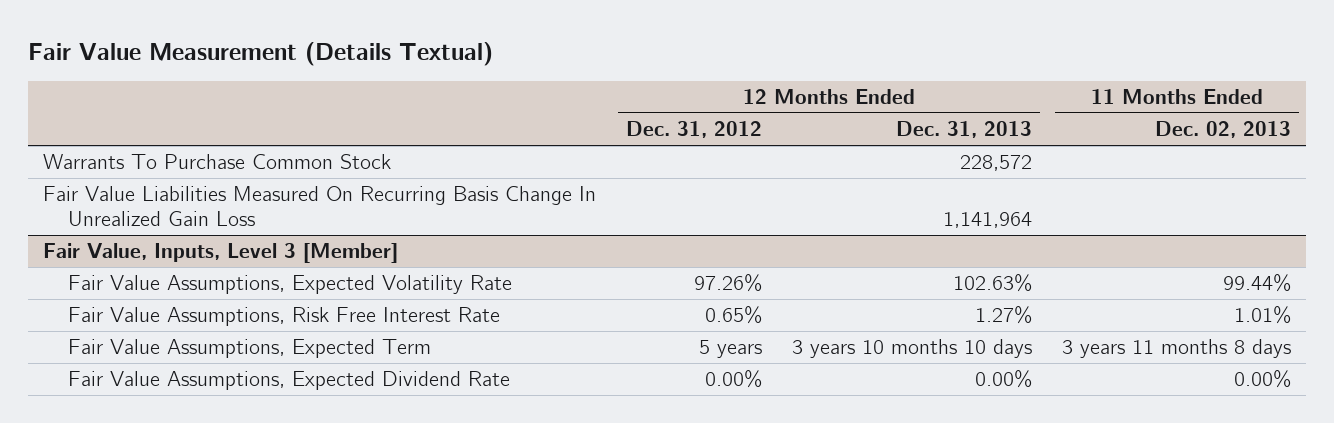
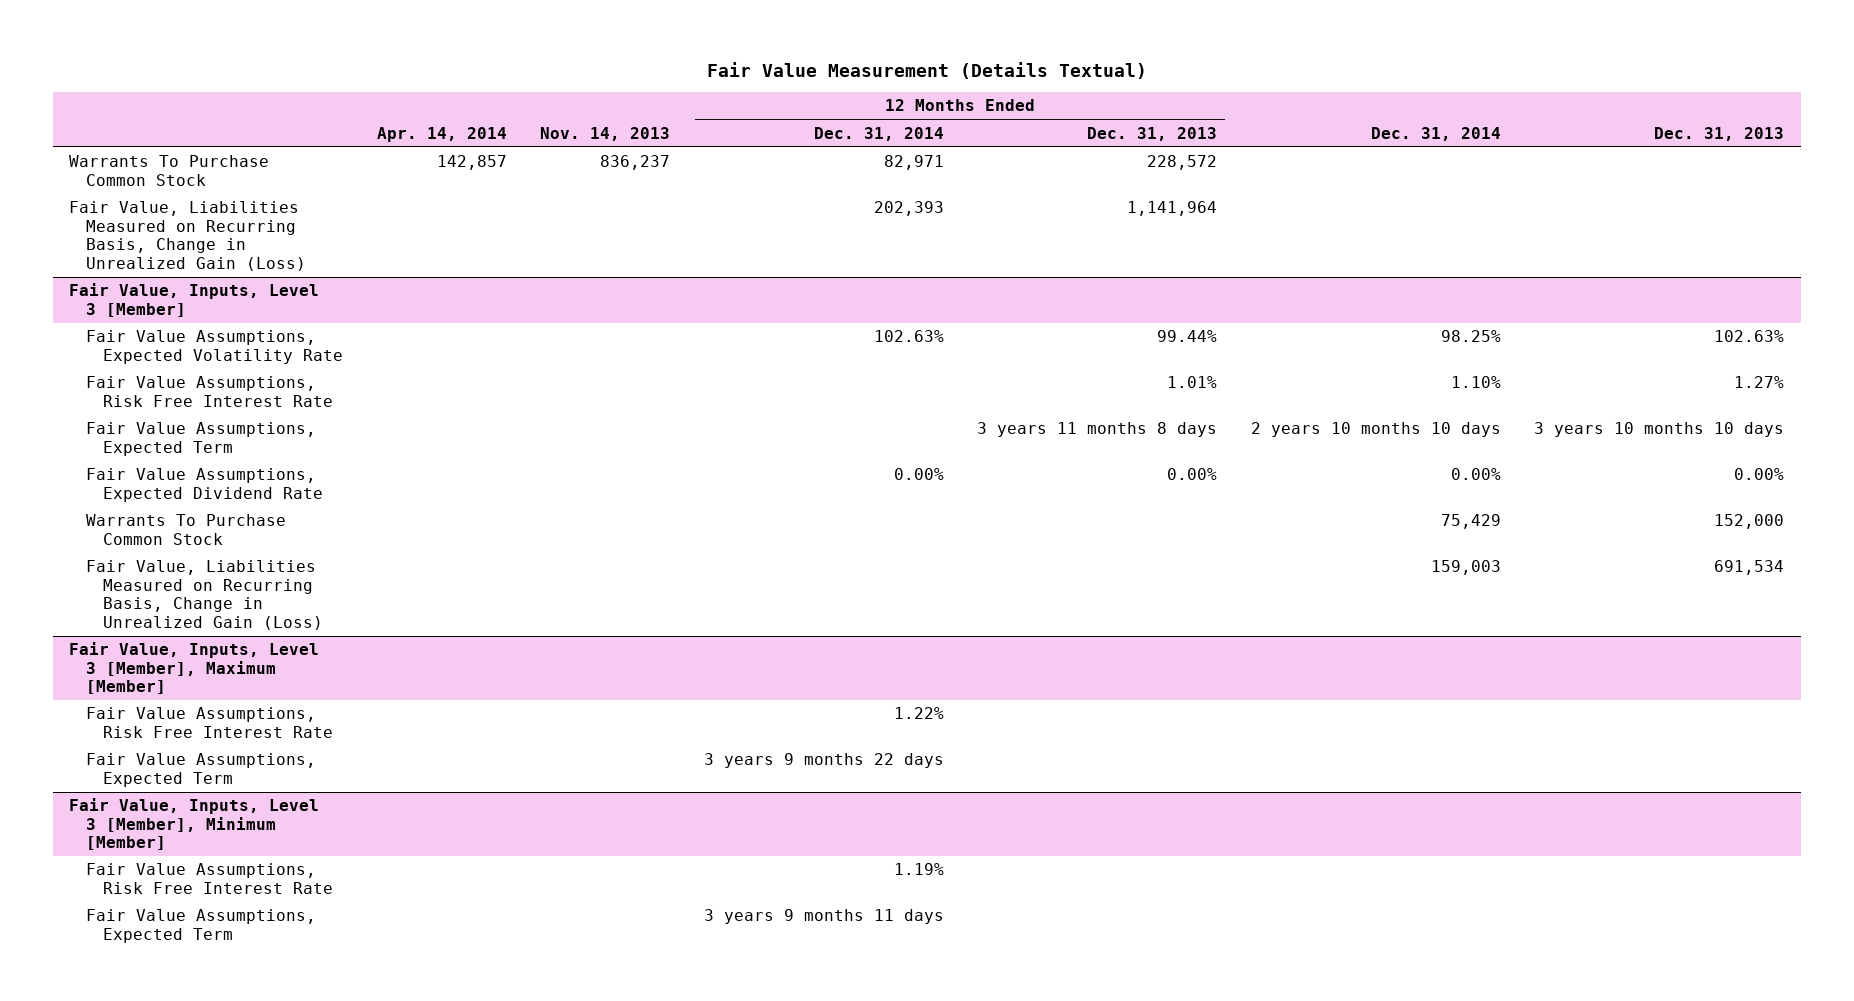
- | 12 Months Ended Dec. 31, 2012 | 12 Months Ended Dec. 31, 2013 | 11 Months Ended Dec. 02, 2013
+ | Apr. 14, 2014 | Nov. 14, 2013 | 12 Months Ended Dec. 31, 2014 | 12 Months Ended Dec. 31, 2013 | Dec. 31, 2014 | Dec. 31, 2013
- Fair Value Liabilities Measured On Recurring Basis Change In Unrealized Gain Loss | | 1,141,964 |
+ Fair Value, Liabilities Measured on Recurring Basis, Change in Unrealized Gain (Loss) | | | 202,393 | 1,141,964 | |
@ Fair Value, Inputs, Level 3 [Member]
- Fair Value Assumptions, Expected Volatility Rate | 97.26% | 102.63% | 99.44%
- Fair Value Assumptions, Risk Free Interest Rate | 0.65% | 1.27% | 1.01%
- Fair Value Assumptions, Expected Term | 5 years | 3 years 10 months 10 days | 3 years 11 months 8 days
+ Fair Value Assumptions, Expected Volatility Rate | | | 102.63% | 99.44% | 98.25% | 102.63%
+ Fair Value Assumptions, Risk Free Interest Rate | | | | 1.01% | 1.10% | 1.27%
+ Fair Value Assumptions, Expected Term | | | | 3 years 11 months 8 days | 2 years 10 months 10 days | 3 years 10 months 10 days
+ Warrants To Purchase Common Stock | | | | | 75,429 | 152,000
+ Fair Value, Liabilities Measured on Recurring Basis, Change in Unrealized Gain (Loss) | | | | | 159,003 | 691,534
+ Fair Value, Inputs, Level 3 [Member], Maximum [Member]
+ Fair Value Assumptions, Risk Free Interest Rate | | | 1.22% | | |
+ Fair Value Assumptions, Expected Term | | | 3 years 9 months 22 days | | |
+ Fair Value, Inputs, Level 3 [Member], Minimum [Member]
+ Fair Value Assumptions, Risk Free Interest Rate | | | 1.19% | | |
+ Fair Value Assumptions, Expected Term | | | 3 years 9 months 11 days | | |

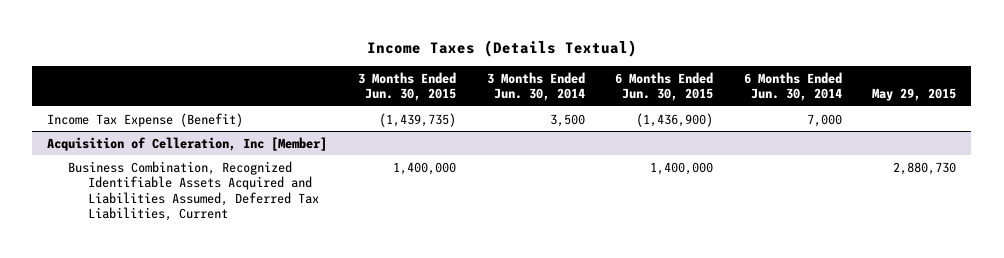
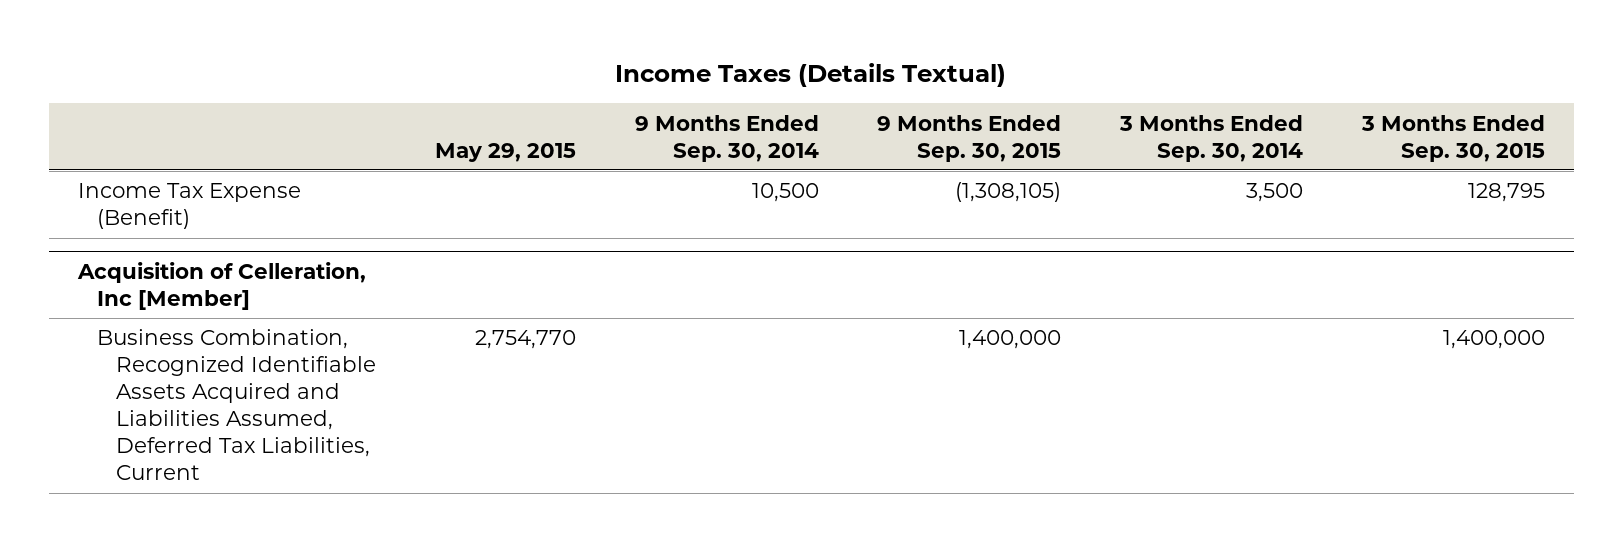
- | 3 Months Ended Jun. 30, 2015 | 3 Months Ended Jun. 30, 2014 | 6 Months Ended Jun. 30, 2015 | 6 Months Ended Jun. 30, 2014 | May 29, 2015
+ | May 29, 2015 | 9 Months Ended Sep. 30, 2014 | 9 Months Ended Sep. 30, 2015 | 3 Months Ended Sep. 30, 2014 | 3 Months Ended Sep. 30, 2015
@ Acquisition of Celleration, Inc [Member]
- Business Combination, Recognized Identifiable Assets Acquired and Liabilities Assumed, Deferred Tax Liabilities, Current | 1,400,000 | | 1,400,000 | | 2,880,730
+ Business Combination, Recognized Identifiable Assets Acquired and Liabilities Assumed, Deferred Tax Liabilities, Current | 2,754,770 | | 1,400,000 | | 1,400,000

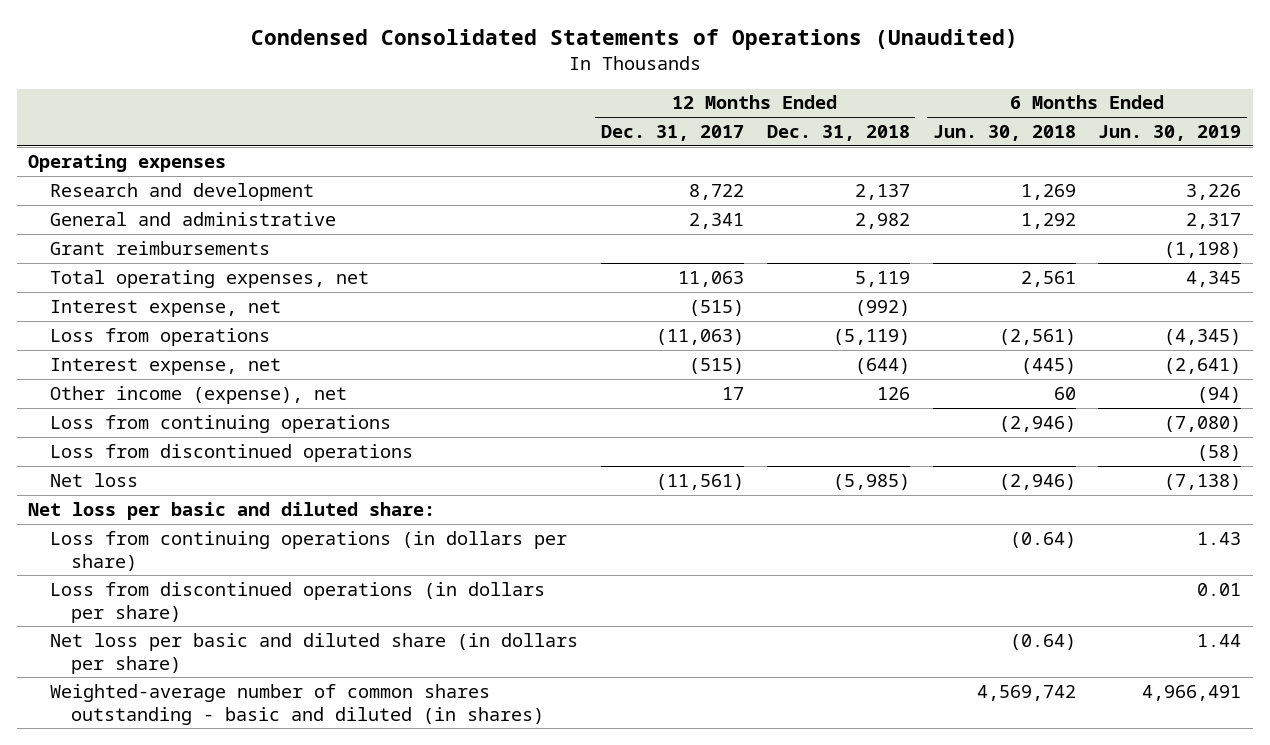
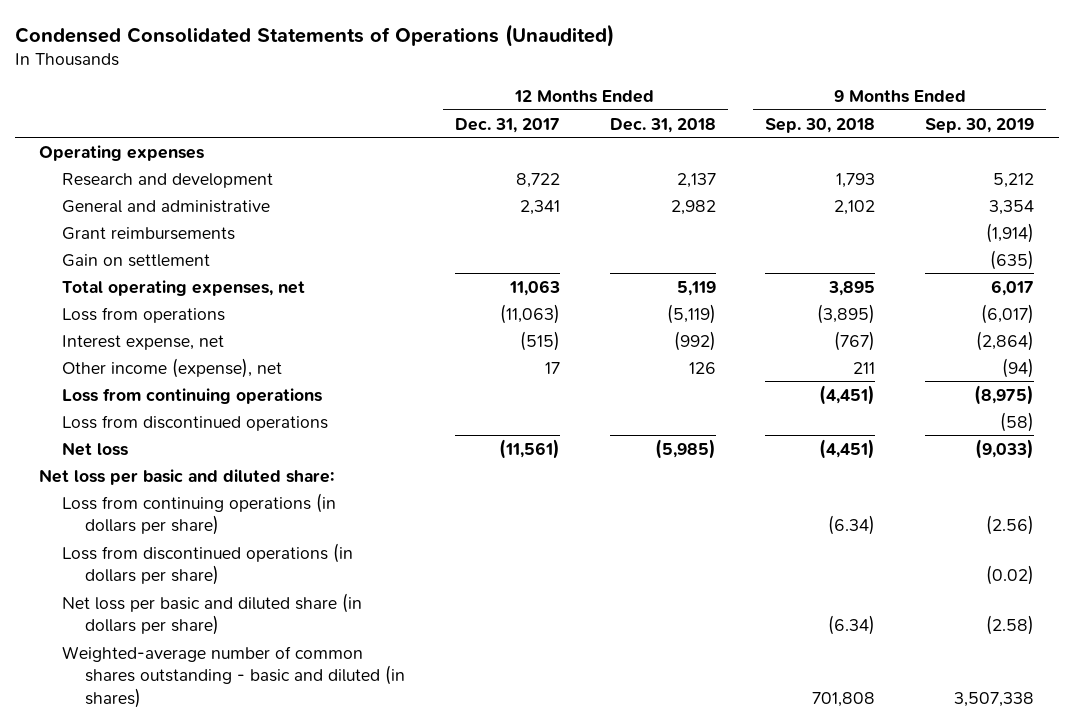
- | 12 Months Ended Dec. 31, 2017 | 12 Months Ended Dec. 31, 2018 | 6 Months Ended Jun. 30, 2018 | 6 Months Ended Jun. 30, 2019
+ | 12 Months Ended Dec. 31, 2017 | 12 Months Ended Dec. 31, 2018 | 9 Months Ended Sep. 30, 2018 | 9 Months Ended Sep. 30, 2019
+ Gain on settlement | | | | (635)
- Interest expense, net | (515) | (644) | (445) | (2,641)
moved down: Interest expense, net | (515) | (992) | (767) | (2,864)

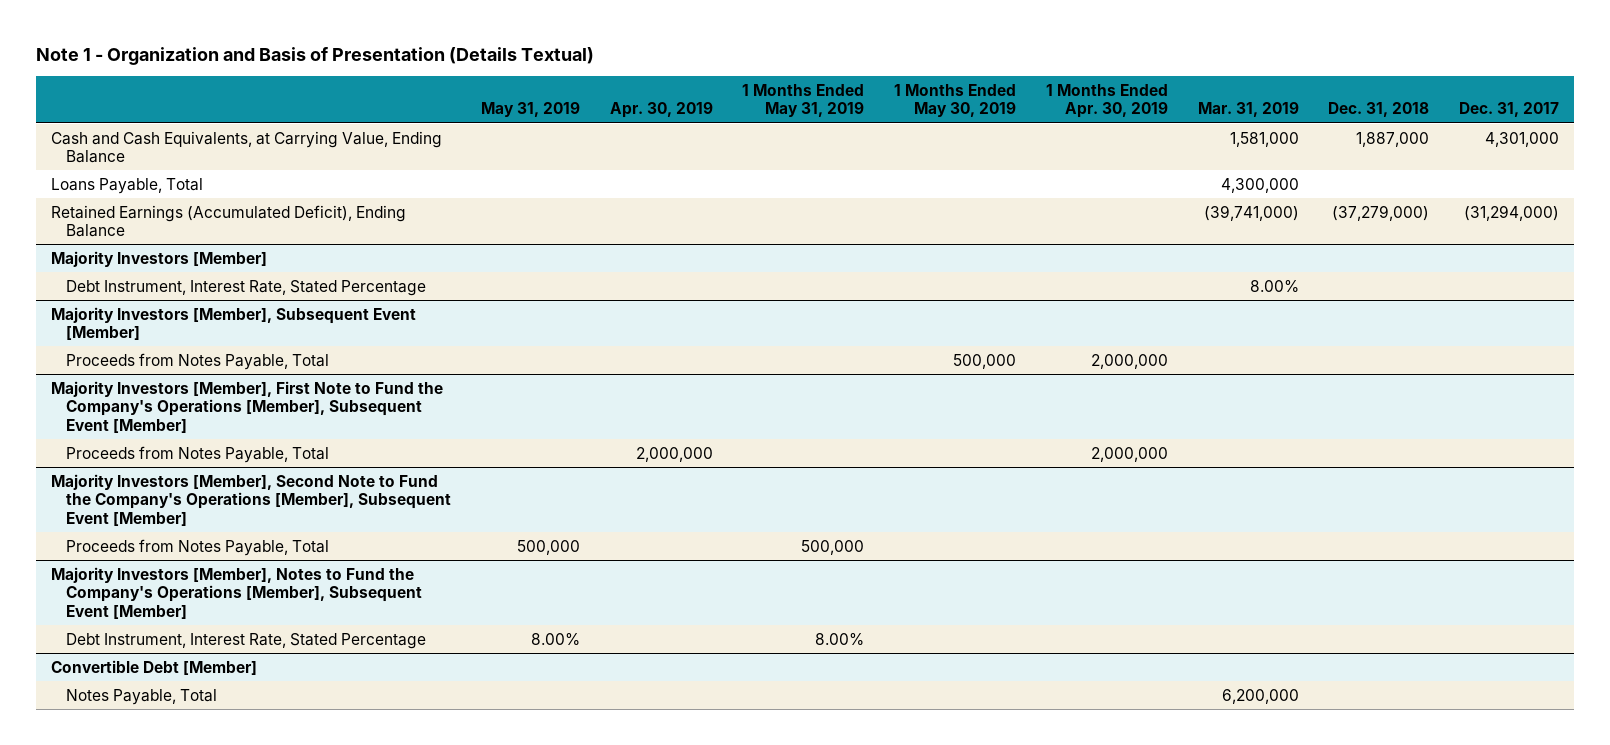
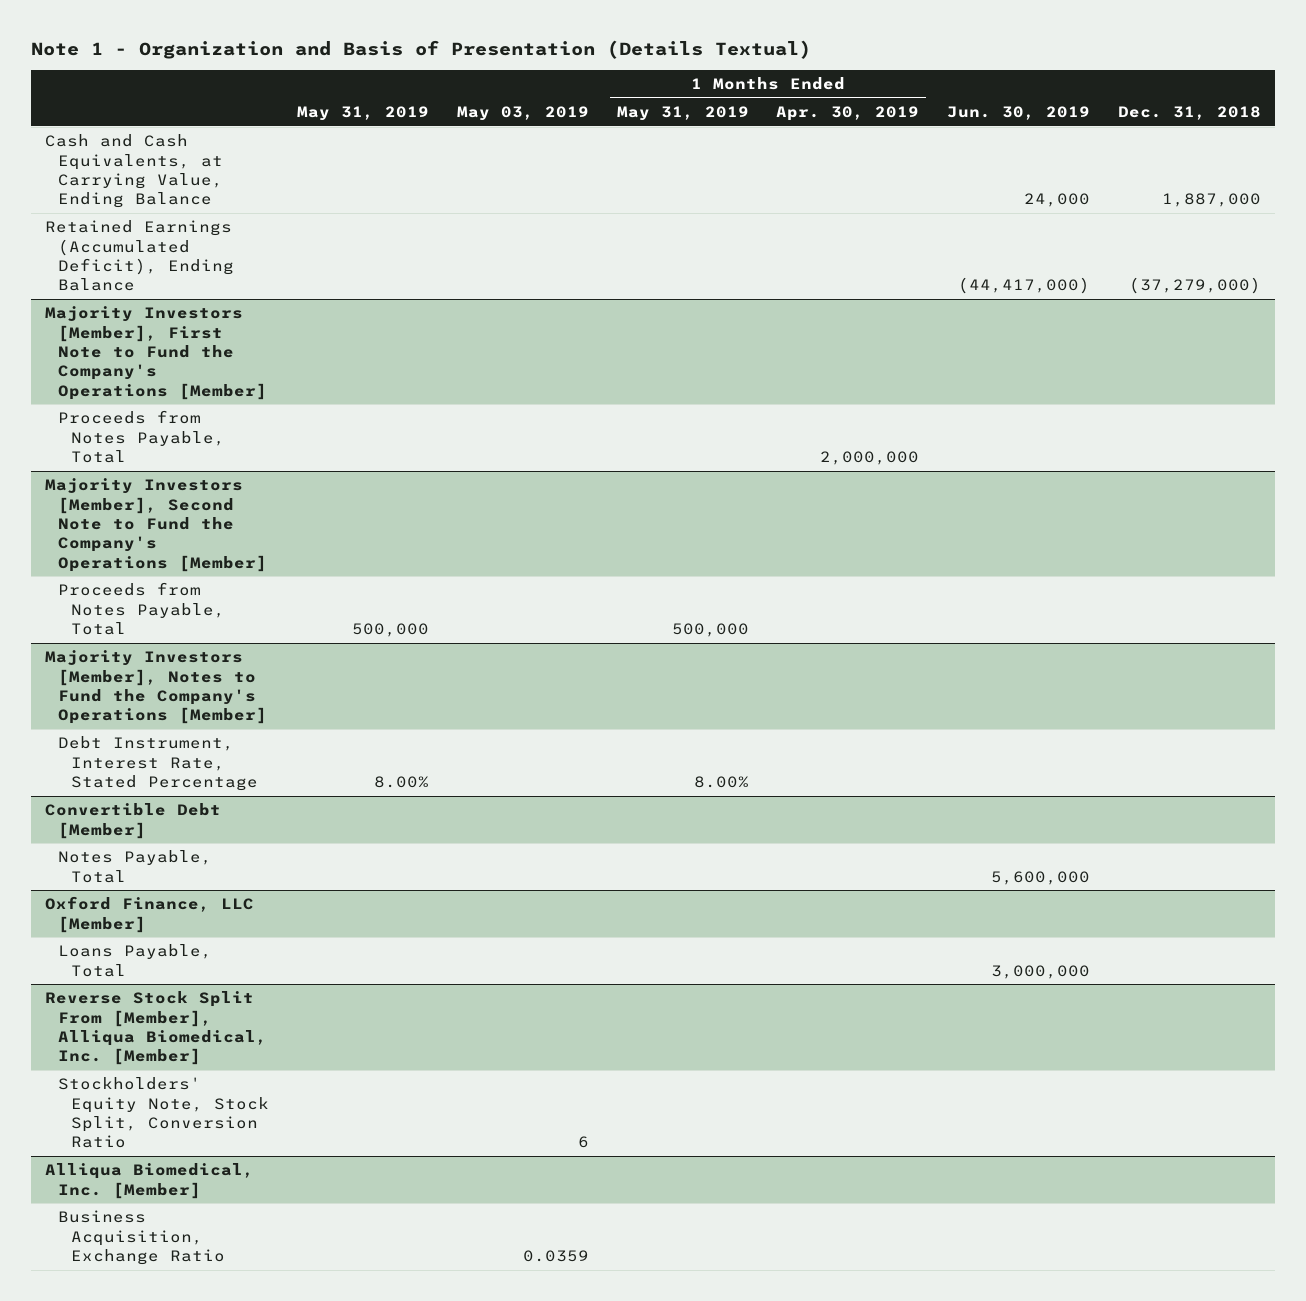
- | May 31, 2019 | Apr. 30, 2019 | 1 Months Ended May 31, 2019 | 1 Months Ended May 30, 2019 | 1 Months Ended Apr. 30, 2019 | Mar. 31, 2019 | Dec. 31, 2018 | Dec. 31, 2017
+ | May 31, 2019 | May 03, 2019 | 1 Months Ended May 31, 2019 | 1 Months Ended Apr. 30, 2019 | Jun. 30, 2019 | Dec. 31, 2018
- Loans Payable, Total | | | | | | 4,300,000 | |
- Majority Investors [Member]
- Debt Instrument, Interest Rate, Stated Percentage | | | | | | 8.00% | |
- Majority Investors [Member], Subsequent Event [Member]
- Proceeds from Notes Payable, Total | | | | 500,000 | 2,000,000 | | |
- Majority Investors [Member], First Note to Fund the Company's Operations [Member], Subsequent Event [Member]
+ Majority Investors [Member], First Note to Fund the Company's Operations [Member]
- Majority Investors [Member], Second Note to Fund the Company's Operations [Member], Subsequent Event [Member]
+ Majority Investors [Member], Second Note to Fund the Company's Operations [Member]
- Majority Investors [Member], Notes to Fund the Company's Operations [Member], Subsequent Event [Member]
+ Majority Investors [Member], Notes to Fund the Company's Operations [Member]
+ Oxford Finance, LLC [Member]
+ Loans Payable, Total | | | | | 3,000,000 |
+ Reverse Stock Split From [Member], Alliqua Biomedical, Inc. [Member]
+ Stockholders' Equity Note, Stock Split, Conversion Ratio | | 6 | | | |
+ Alliqua Biomedical, Inc. [Member]
+ Business Acquisition, Exchange Ratio | | 0.0359 | | | |

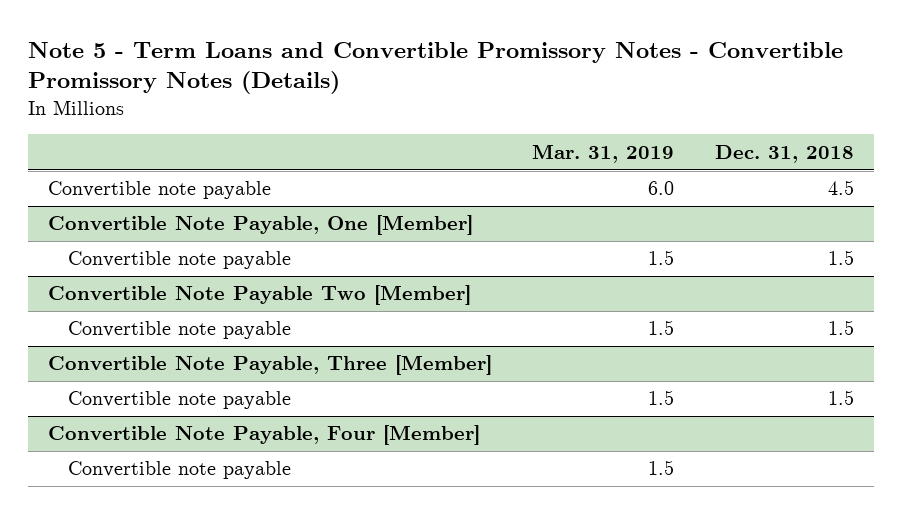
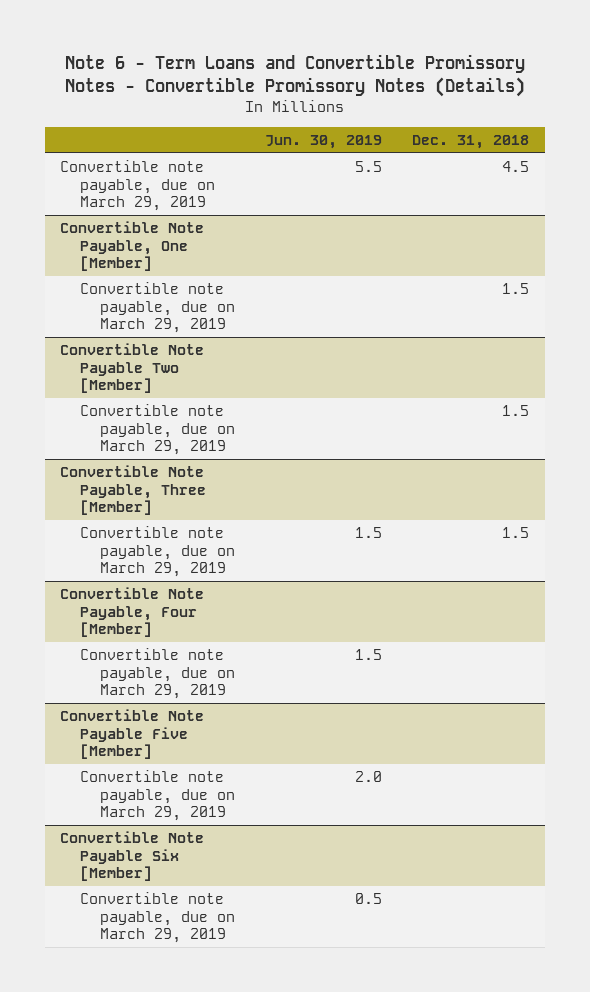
- Note 5 - Term Loans and Convertible Promissory Notes - Convertible Promissory Notes (Details)
+ Note 6 - Term Loans and Convertible Promissory Notes - Convertible Promissory Notes (Details)
- | Mar. 31, 2019 | Dec. 31, 2018
+ | Jun. 30, 2019 | Dec. 31, 2018
- Convertible note payable | 6.0 | 4.5
+ Convertible note payable, due on March 29, 2019 | 5.5 | 4.5
@ Convertible Note Payable, One [Member]
- Convertible note payable | 1.5 | 1.5
+ Convertible note payable, due on March 29, 2019 | | 1.5
@ Convertible Note Payable Two [Member]
- Convertible note payable | 1.5 | 1.5
+ Convertible note payable, due on March 29, 2019 | | 1.5
@ Convertible Note Payable, Three [Member]
- Convertible note payable | 1.5 | 1.5
+ Convertible note payable, due on March 29, 2019 | 1.5 | 1.5
@ Convertible Note Payable, Four [Member]
- Convertible note payable | 1.5 |
+ Convertible note payable, due on March 29, 2019 | 1.5 |
+ Convertible Note Payable Five [Member]
+ Convertible note payable, due on March 29, 2019 | 2.0 |
+ Convertible Note Payable Six [Member]
+ Convertible note payable, due on March 29, 2019 | 0.5 |

